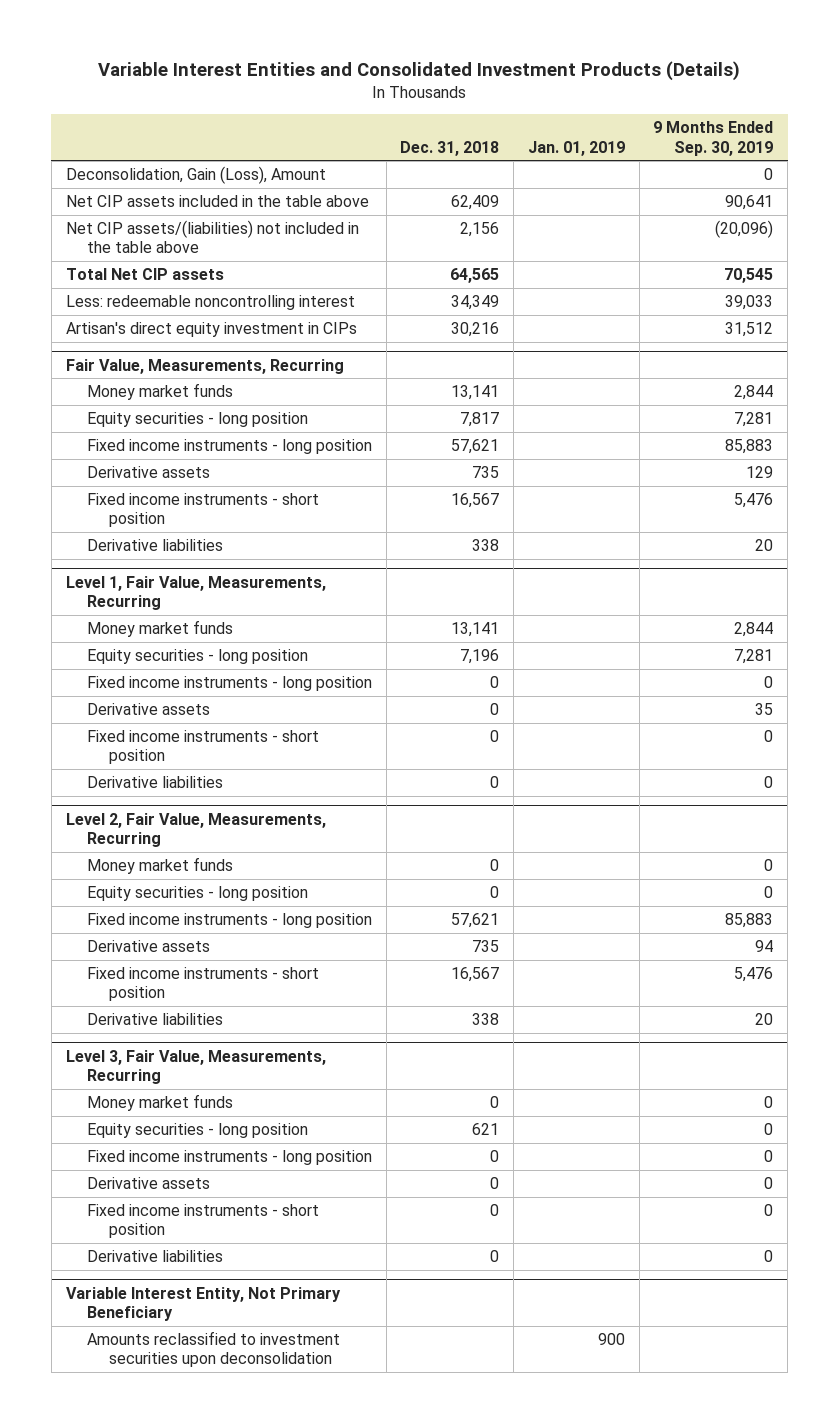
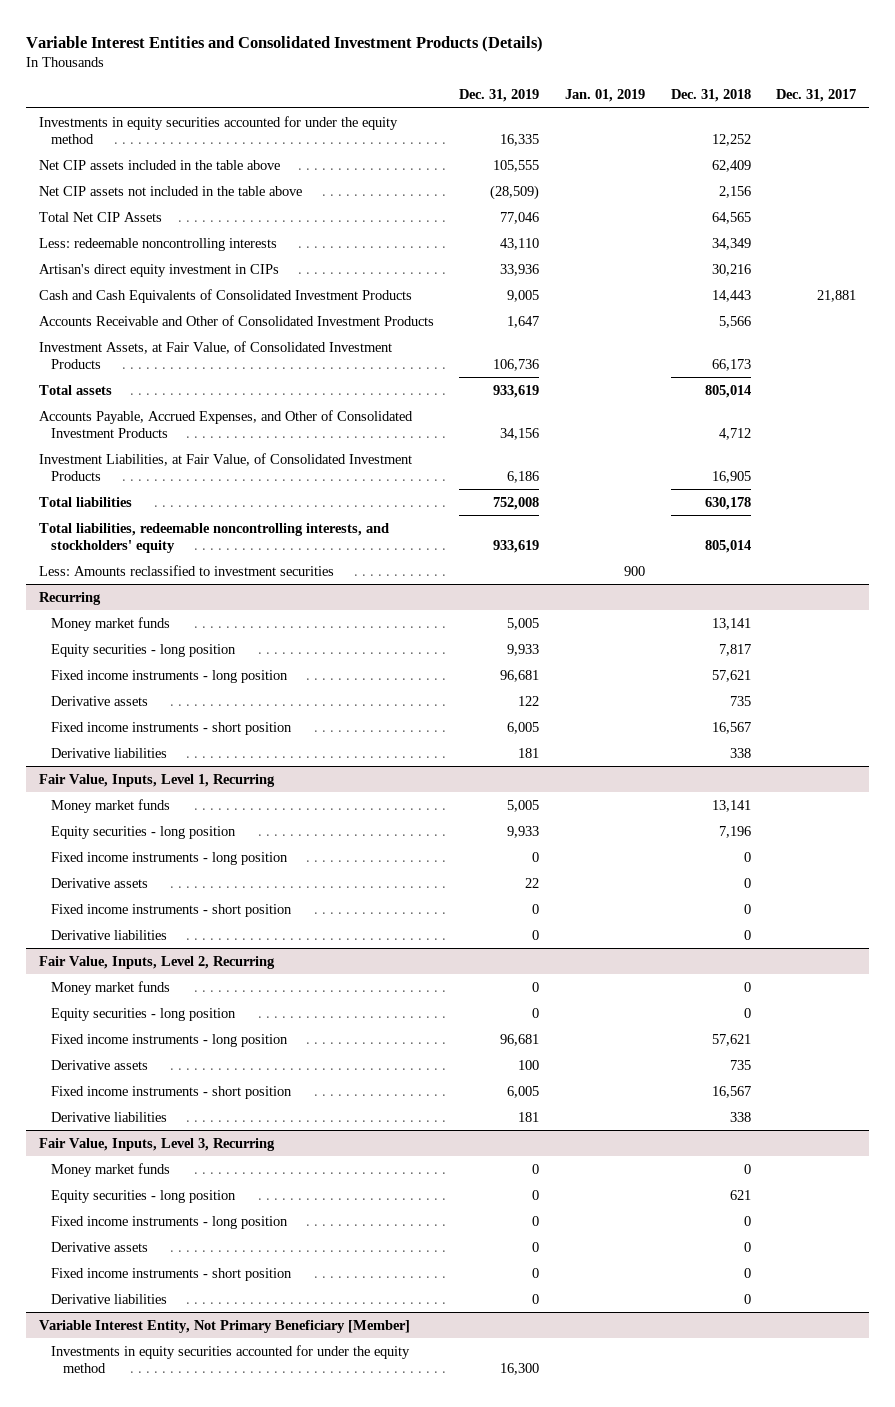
- | Dec. 31, 2018 | Jan. 01, 2019 | 9 Months Ended Sep. 30, 2019
+ | Dec. 31, 2019 | Jan. 01, 2019 | Dec. 31, 2018 | Dec. 31, 2017
- Deconsolidation, Gain (Loss), Amount | | | 0
+ Investments in equity securities accounted for under the equity method | 16,335 | | 12,252 |
- Net CIP assets/(liabilities) not included in the table above | 2,156 | | (20,096)
- Total Net CIP assets | 64,565 | | 70,545
- Less: redeemable noncontrolling interest | 34,349 | | 39,033
+ Net CIP assets not included in the table above | (28,509) | | 2,156 |
+ Total Net CIP Assets | 77,046 | | 64,565 |
+ Less: redeemable noncontrolling interests | 43,110 | | 34,349 |
- Fair Value, Measurements, Recurring
+ Cash and Cash Equivalents of Consolidated Investment Products | 9,005 | | 14,443 | 21,881
+ Accounts Receivable and Other of Consolidated Investment Products | 1,647 | | 5,566 |
+ Investment Assets, at Fair Value, of Consolidated Investment Products | 106,736 | | 66,173 |
+ Total assets | 933,619 | | 805,014 |
+ Accounts Payable, Accrued Expenses, and Other of Consolidated Investment Products | 34,156 | | 4,712 |
+ Investment Liabilities, at Fair Value, of Consolidated Investment Products | 6,186 | | 16,905 |
+ Total liabilities | 752,008 | | 630,178 |
+ Total liabilities, redeemable noncontrolling interests, and stockholders' equity | 933,619 | | 805,014 |
+ Less: Amounts reclassified to investment securities | | 900 | |
+ Recurring
- Level 1, Fair Value, Measurements, Recurring
+ Fair Value, Inputs, Level 1, Recurring
- Level 2, Fair Value, Measurements, Recurring
+ Fair Value, Inputs, Level 2, Recurring
- Level 3, Fair Value, Measurements, Recurring
+ Fair Value, Inputs, Level 3, Recurring
- Variable Interest Entity, Not Primary Beneficiary
- Amounts reclassified to investment securities upon deconsolidation | | 900 |
+ Variable Interest Entity, Not Primary Beneficiary [Member]
+ Investments in equity securities accounted for under the equity method | 16,300 | | |

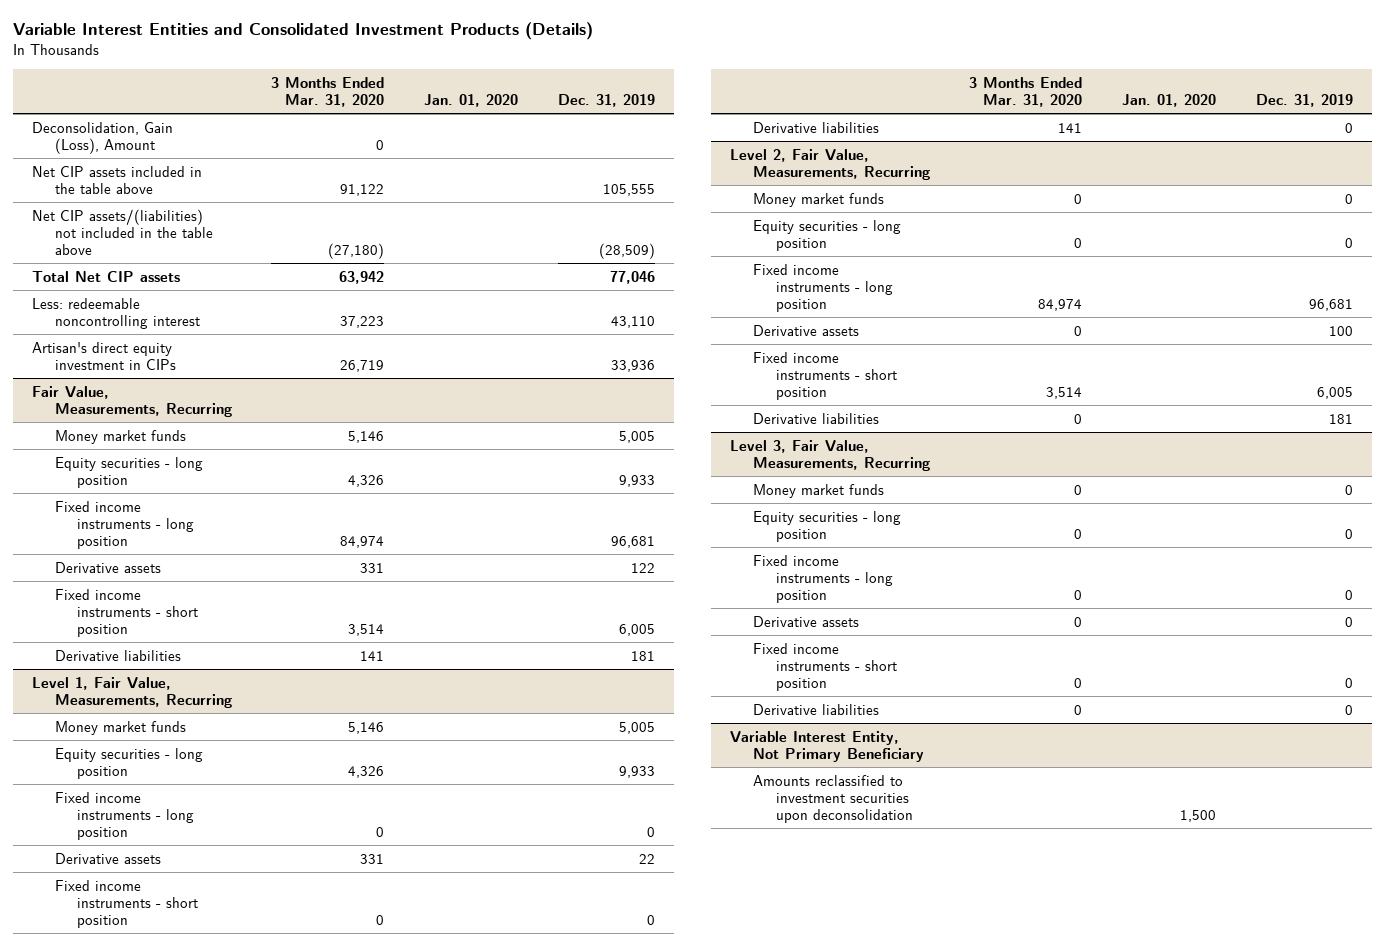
- | Dec. 31, 2019 | Jan. 01, 2019 | Dec. 31, 2018 | Dec. 31, 2017
+ | 3 Months Ended Mar. 31, 2020 | Jan. 01, 2020 | Dec. 31, 2019
- Investments in equity securities accounted for under the equity method | 16,335 | | 12,252 |
+ Deconsolidation, Gain (Loss), Amount | 0 | |
- Net CIP assets not included in the table above | (28,509) | | 2,156 |
- Total Net CIP Assets | 77,046 | | 64,565 |
- Less: redeemable noncontrolling interests | 43,110 | | 34,349 |
+ Net CIP assets/(liabilities) not included in the table above | (27,180) | | (28,509)
+ Total Net CIP assets | 63,942 | | 77,046
+ Less: redeemable noncontrolling interest | 37,223 | | 43,110
- Cash and Cash Equivalents of Consolidated Investment Products | 9,005 | | 14,443 | 21,881
- Accounts Receivable and Other of Consolidated Investment Products | 1,647 | | 5,566 |
- Investment Assets, at Fair Value, of Consolidated Investment Products | 106,736 | | 66,173 |
- Total assets | 933,619 | | 805,014 |
- Accounts Payable, Accrued Expenses, and Other of Consolidated Investment Products | 34,156 | | 4,712 |
- Investment Liabilities, at Fair Value, of Consolidated Investment Products | 6,186 | | 16,905 |
- Total liabilities | 752,008 | | 630,178 |
- Total liabilities, redeemable noncontrolling interests, and stockholders' equity | 933,619 | | 805,014 |
- Less: Amounts reclassified to investment securities | | 900 | |
- Recurring
+ Fair Value, Measurements, Recurring
- Fair Value, Inputs, Level 1, Recurring
+ Level 1, Fair Value, Measurements, Recurring
- Fair Value, Inputs, Level 2, Recurring
+ Level 2, Fair Value, Measurements, Recurring
- Fair Value, Inputs, Level 3, Recurring
+ Level 3, Fair Value, Measurements, Recurring
- Variable Interest Entity, Not Primary Beneficiary [Member]
- Investments in equity securities accounted for under the equity method | 16,300 | | |
+ Variable Interest Entity, Not Primary Beneficiary
+ Amounts reclassified to investment securities upon deconsolidation | | 1,500 |

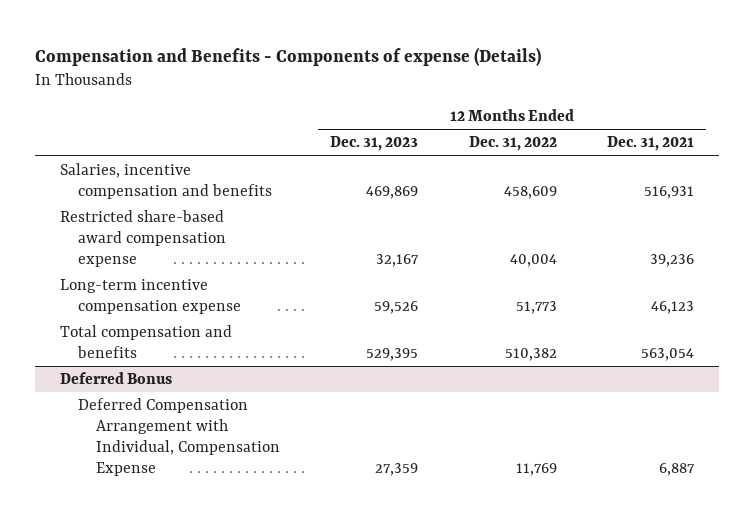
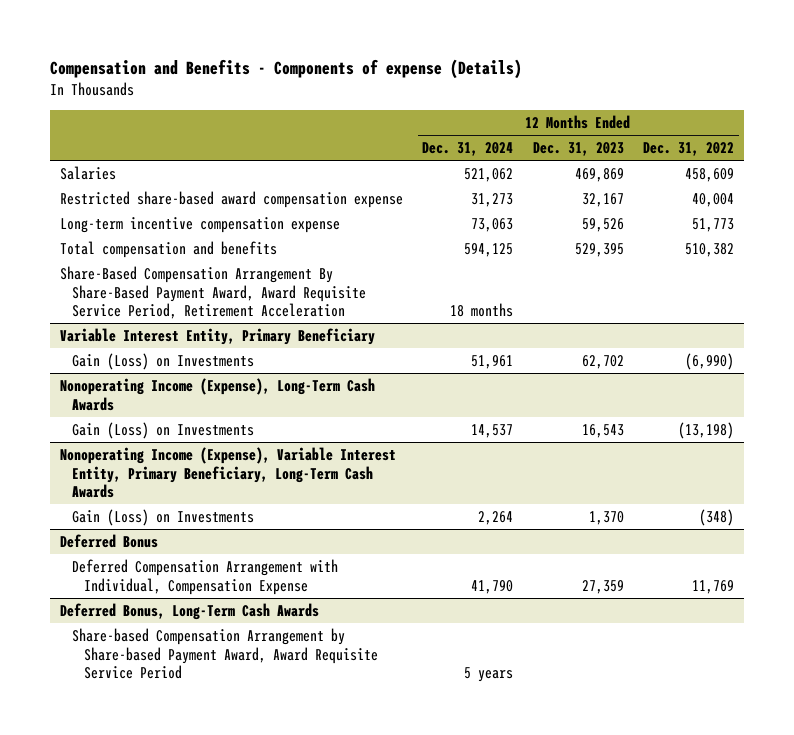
- | 12 Months Ended Dec. 31, 2023 | 12 Months Ended Dec. 31, 2022 | 12 Months Ended Dec. 31, 2021
+ | 12 Months Ended Dec. 31, 2024 | 12 Months Ended Dec. 31, 2023 | 12 Months Ended Dec. 31, 2022
- Salaries, incentive compensation and benefits | 469,869 | 458,609 | 516,931
+ Salaries | 521,062 | 469,869 | 458,609
+ Share-Based Compensation Arrangement By Share-Based Payment Award, Award Requisite Service Period, Retirement Acceleration | 18 months | |
+ Variable Interest Entity, Primary Beneficiary
+ Gain (Loss) on Investments | 51,961 | 62,702 | (6,990)
+ Nonoperating Income (Expense), Long-Term Cash Awards
+ Gain (Loss) on Investments | 14,537 | 16,543 | (13,198)
+ Nonoperating Income (Expense), Variable Interest Entity, Primary Beneficiary, Long-Term Cash Awards
+ Gain (Loss) on Investments | 2,264 | 1,370 | (348)
+ Deferred Bonus, Long-Term Cash Awards
+ Share-based Compensation Arrangement by Share-based Payment Award, Award Requisite Service Period | 5 years | |

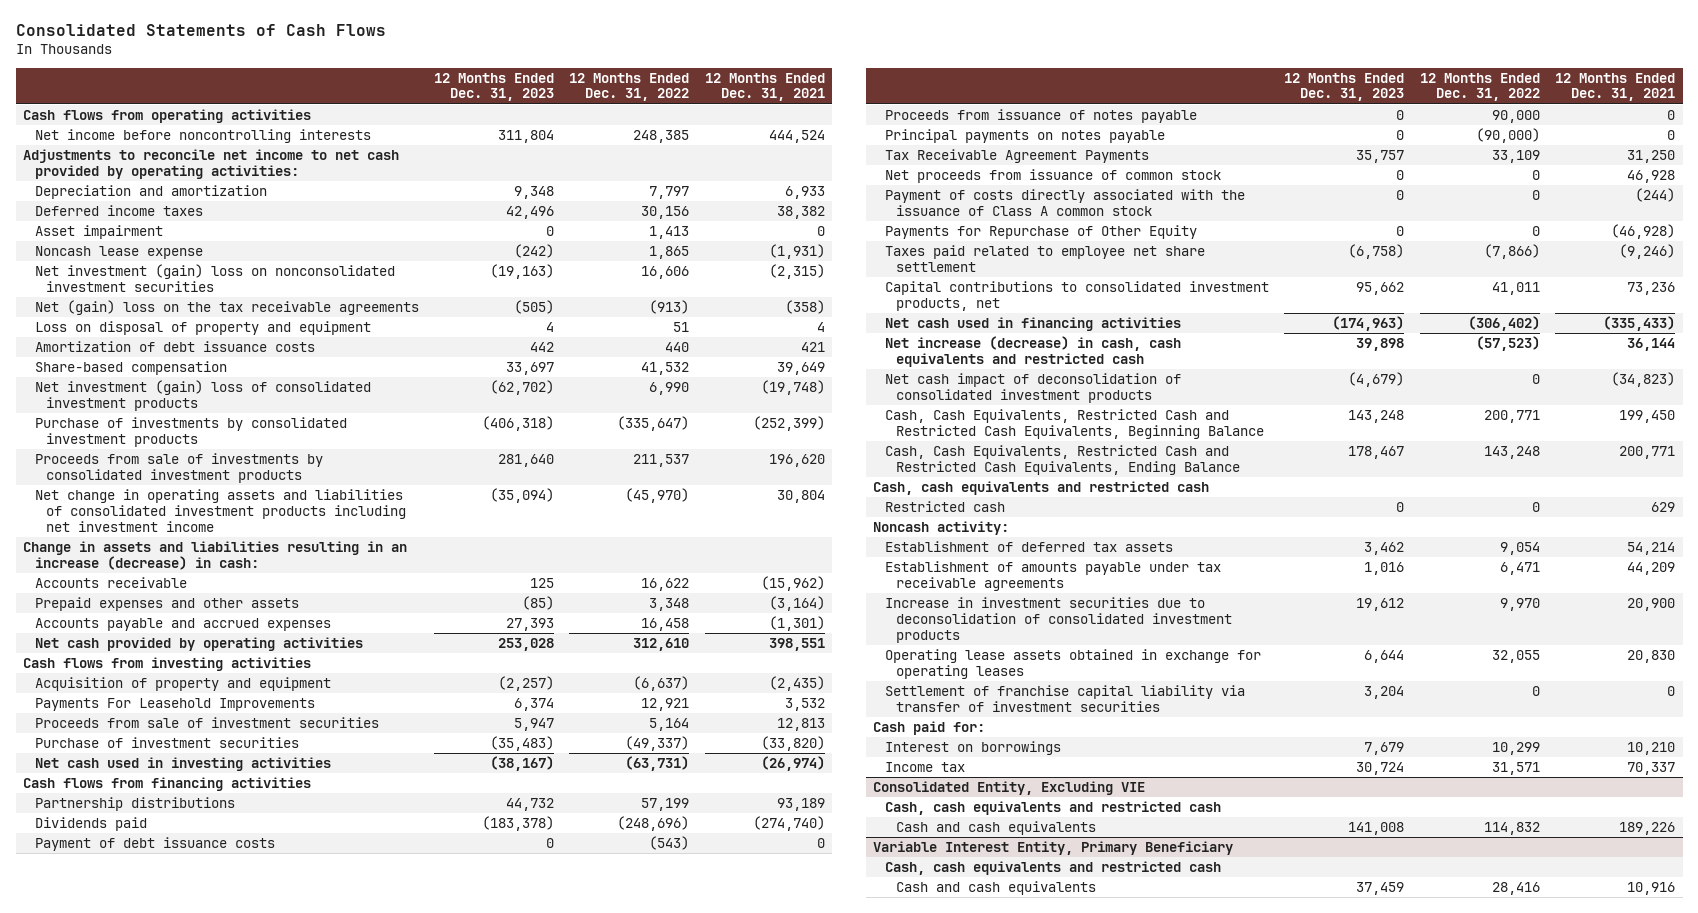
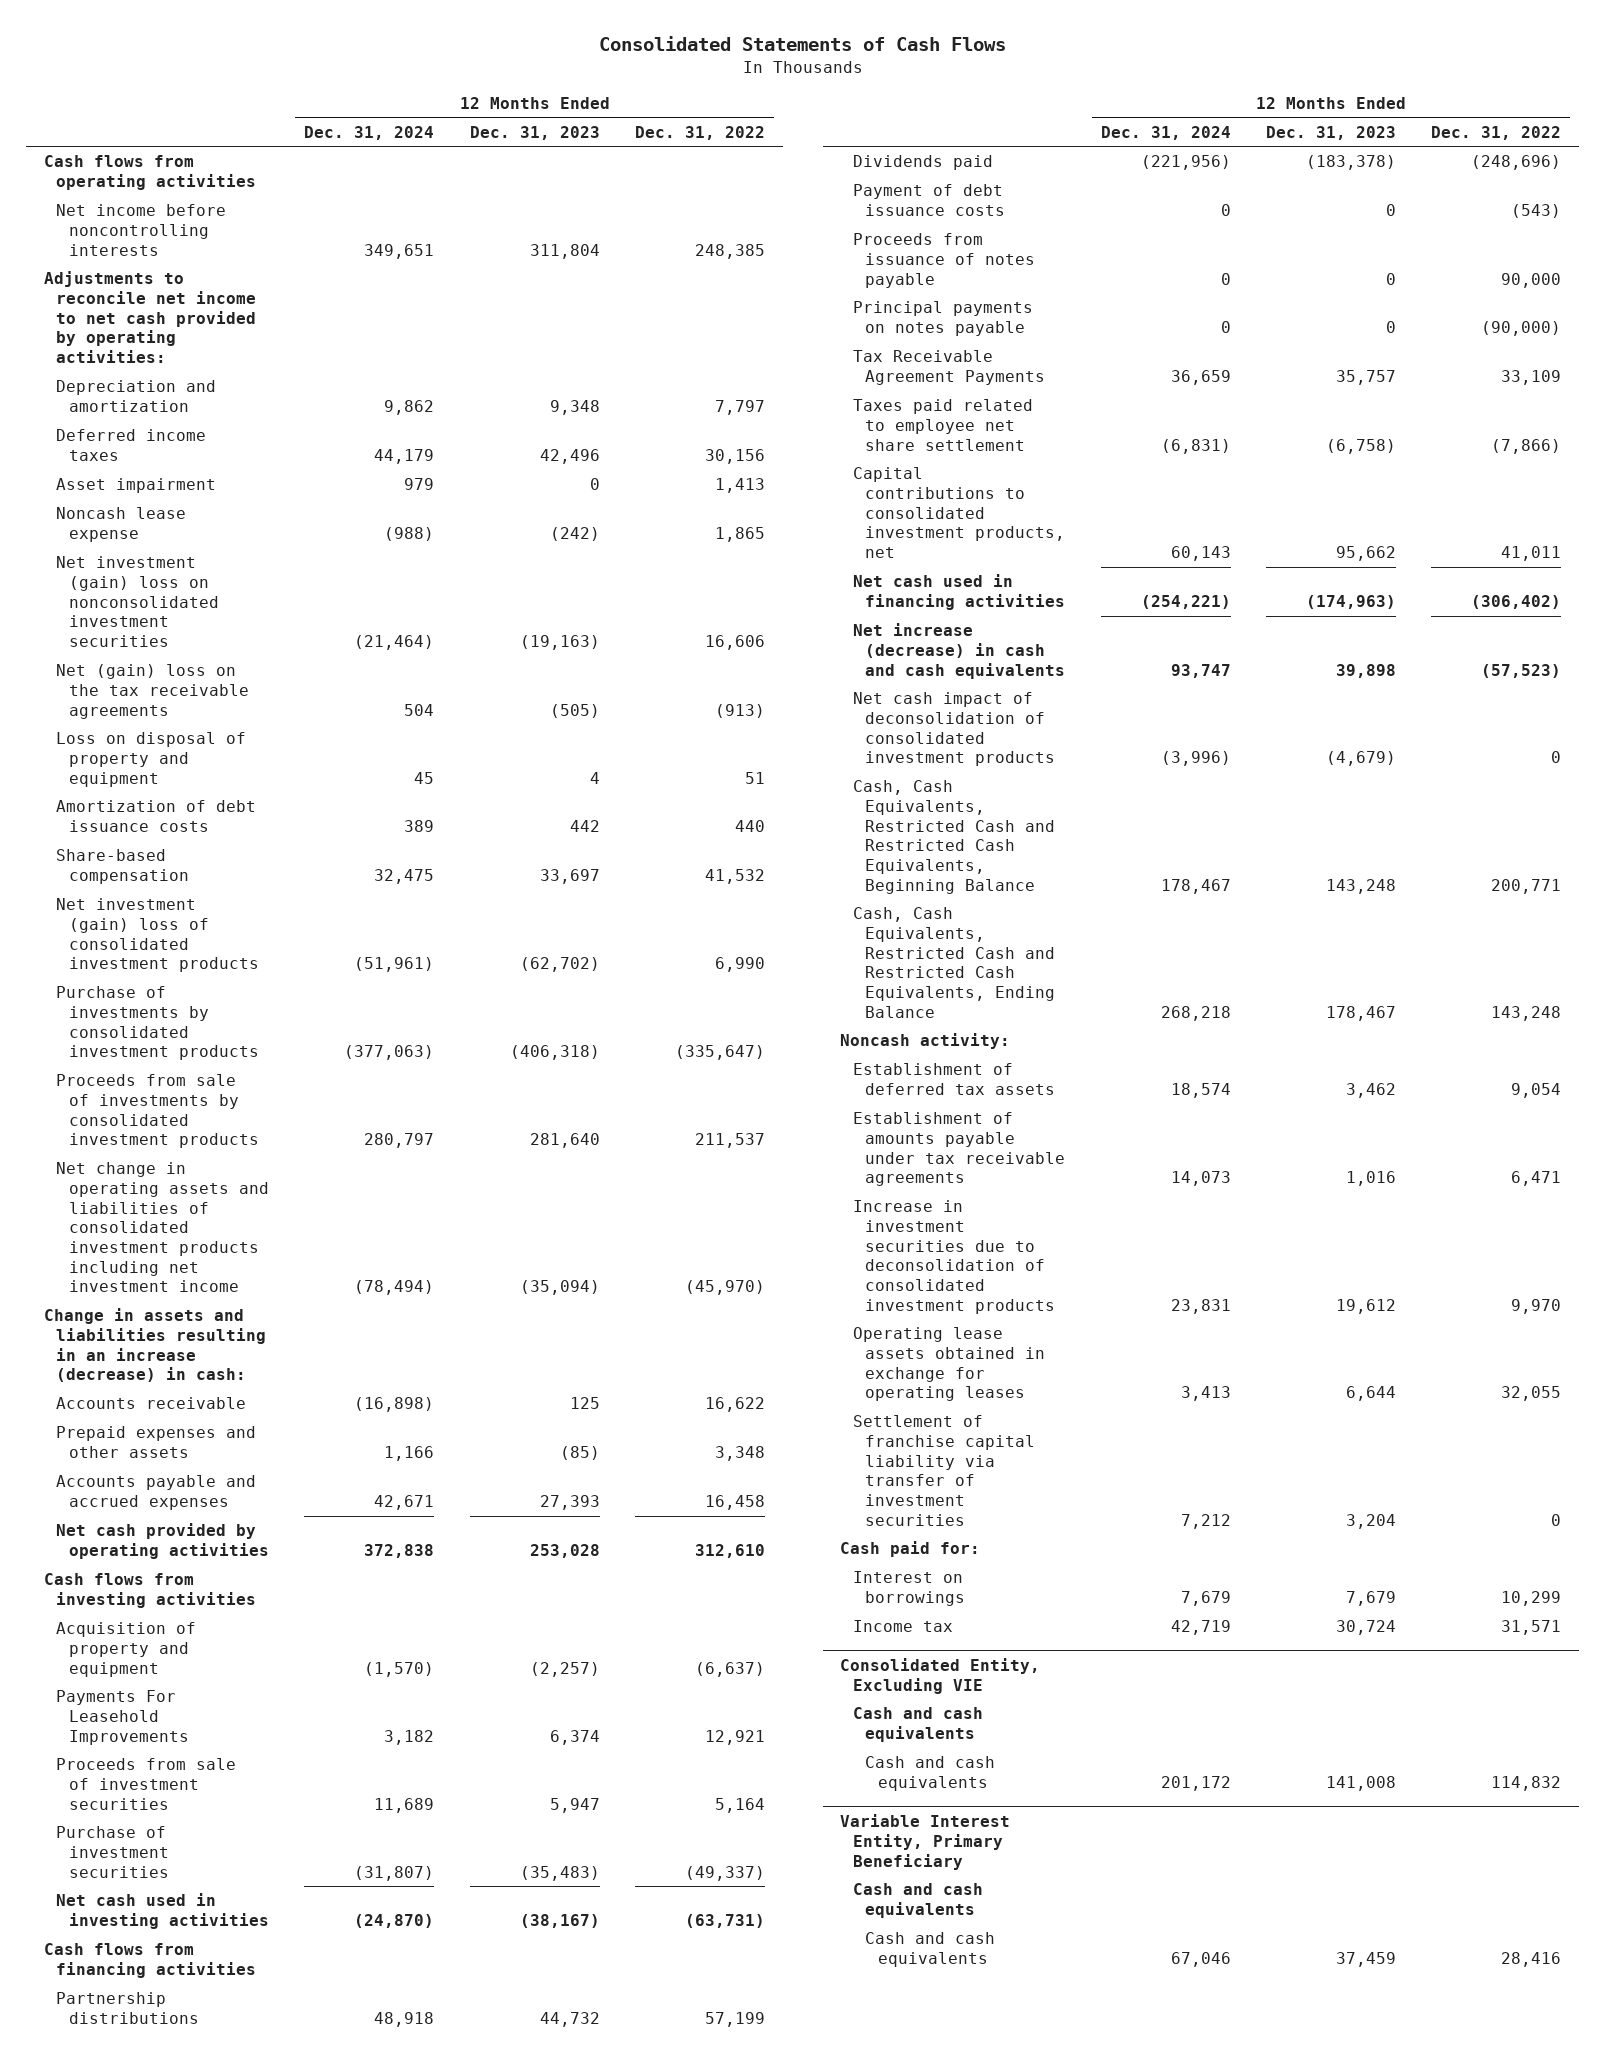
- | 12 Months Ended Dec. 31, 2023 | 12 Months Ended Dec. 31, 2022 | 12 Months Ended Dec. 31, 2021
+ | 12 Months Ended Dec. 31, 2024 | 12 Months Ended Dec. 31, 2023 | 12 Months Ended Dec. 31, 2022
- Net proceeds from issuance of common stock | 0 | 0 | 46,928
- Payment of costs directly associated with the issuance of Class A common stock | 0 | 0 | (244)
- Payments for Repurchase of Other Equity | 0 | 0 | (46,928)
- Net increase (decrease) in cash, cash equivalents and restricted cash | 39,898 | (57,523) | 36,144
+ Net increase (decrease) in cash and cash equivalents | 93,747 | 39,898 | (57,523)
- Cash, cash equivalents and restricted cash
- Restricted cash | 0 | 0 | 629
@ Consolidated Entity, Excluding VIE
- Cash, cash equivalents and restricted cash
+ Cash and cash equivalents
@ Variable Interest Entity, Primary Beneficiary
- Cash, cash equivalents and restricted cash
+ Cash and cash equivalents

